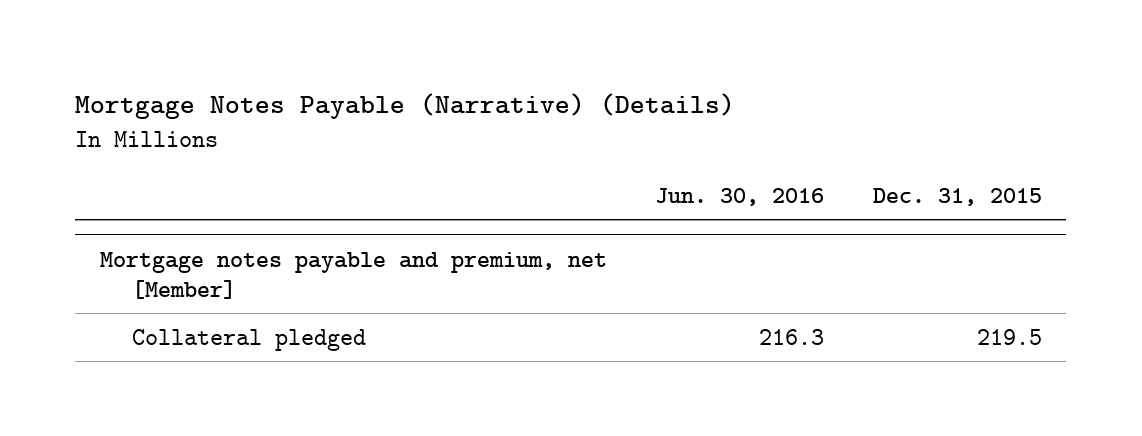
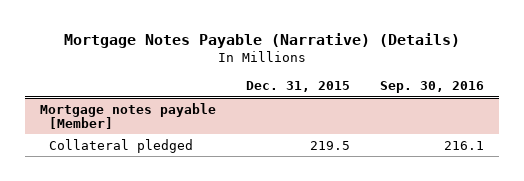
- | Jun. 30, 2016 | Dec. 31, 2015
+ | Dec. 31, 2015 | Sep. 30, 2016
- Mortgage notes payable and premium, net [Member]
+ Mortgage notes payable [Member]

